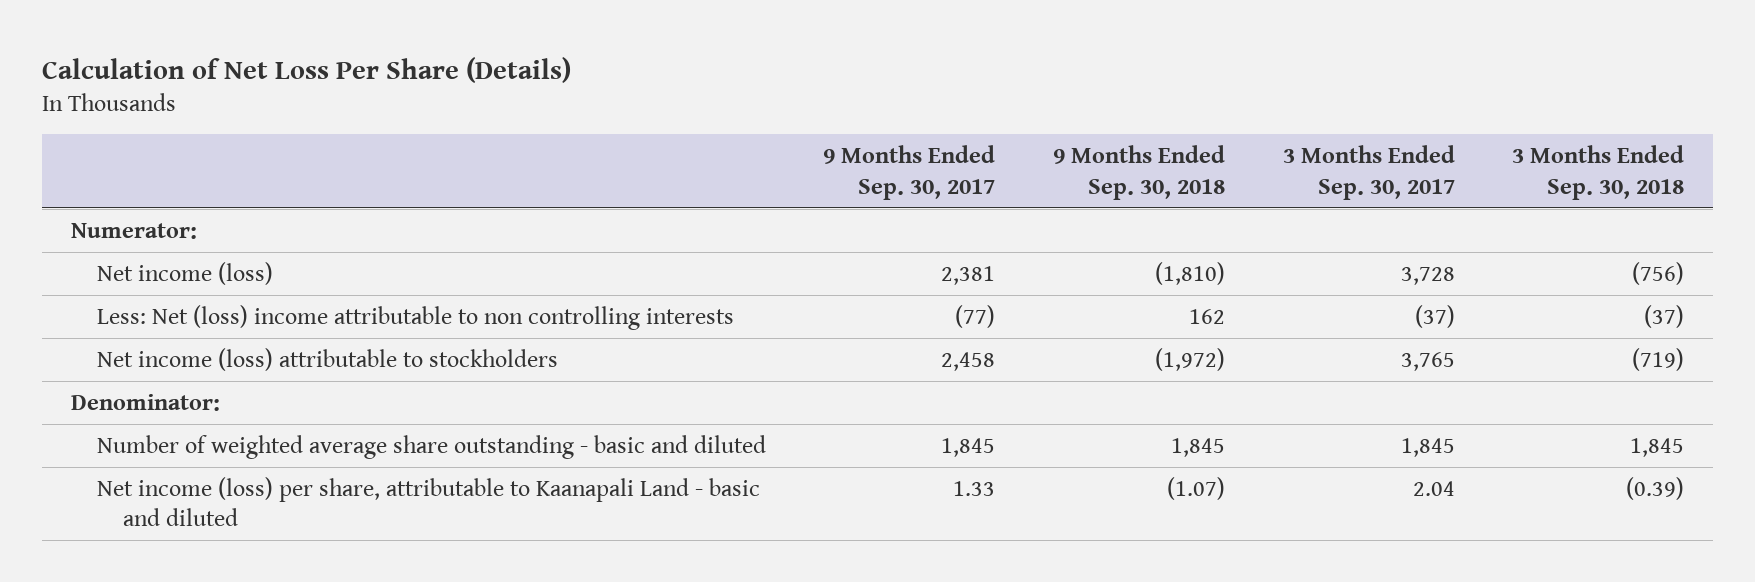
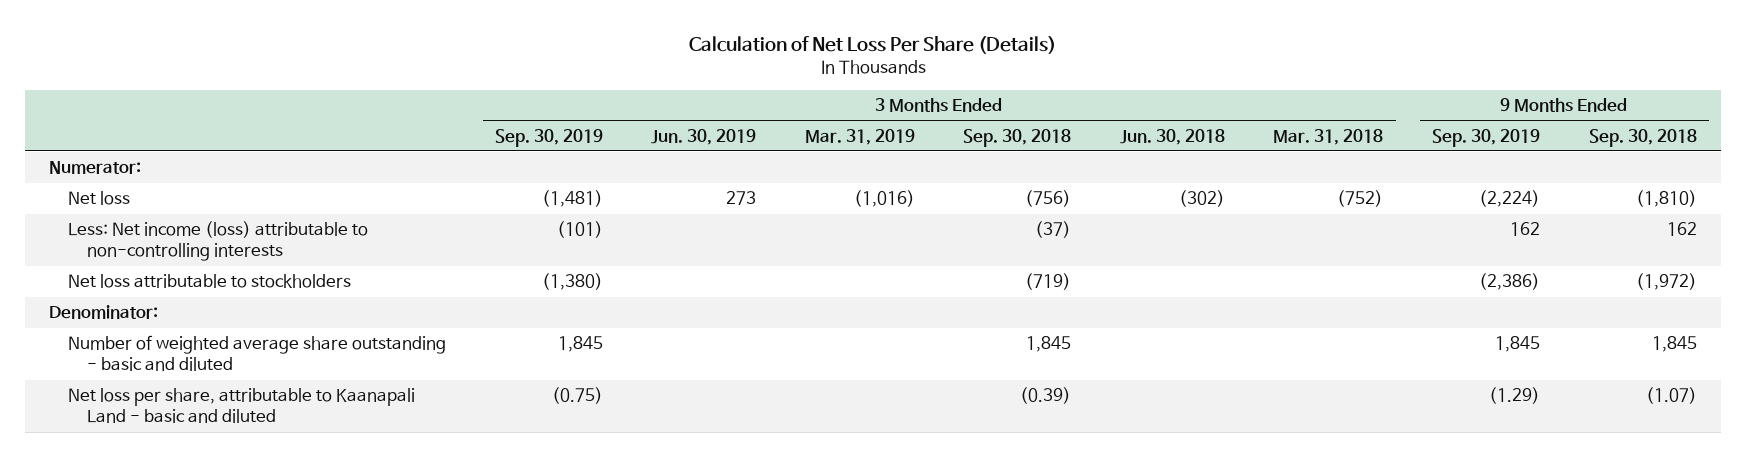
- | 9 Months Ended Sep. 30, 2017 | 9 Months Ended Sep. 30, 2018 | 3 Months Ended Sep. 30, 2017 | 3 Months Ended Sep. 30, 2018
+ | 3 Months Ended Sep. 30, 2019 | 3 Months Ended Jun. 30, 2019 | 3 Months Ended Mar. 31, 2019 | 3 Months Ended Sep. 30, 2018 | 3 Months Ended Jun. 30, 2018 | 3 Months Ended Mar. 31, 2018 | 9 Months Ended Sep. 30, 2019 | 9 Months Ended Sep. 30, 2018
- Net income (loss) | 2,381 | (1,810) | 3,728 | (756)
- Less: Net (loss) income attributable to non controlling interests | (77) | 162 | (37) | (37)
- Net income (loss) attributable to stockholders | 2,458 | (1,972) | 3,765 | (719)
+ Net loss | (1,481) | 273 | (1,016) | (756) | (302) | (752) | (2,224) | (1,810)
+ Less: Net income (loss) attributable to non-controlling interests | (101) | | | (37) | | | 162 | 162
+ Net loss attributable to stockholders | (1,380) | | | (719) | | | (2,386) | (1,972)
- Net income (loss) per share, attributable to Kaanapali Land - basic and diluted | 1.33 | (1.07) | 2.04 | (0.39)
+ Net loss per share, attributable to Kaanapali Land - basic and diluted | (0.75) | | | (0.39) | | | (1.29) | (1.07)

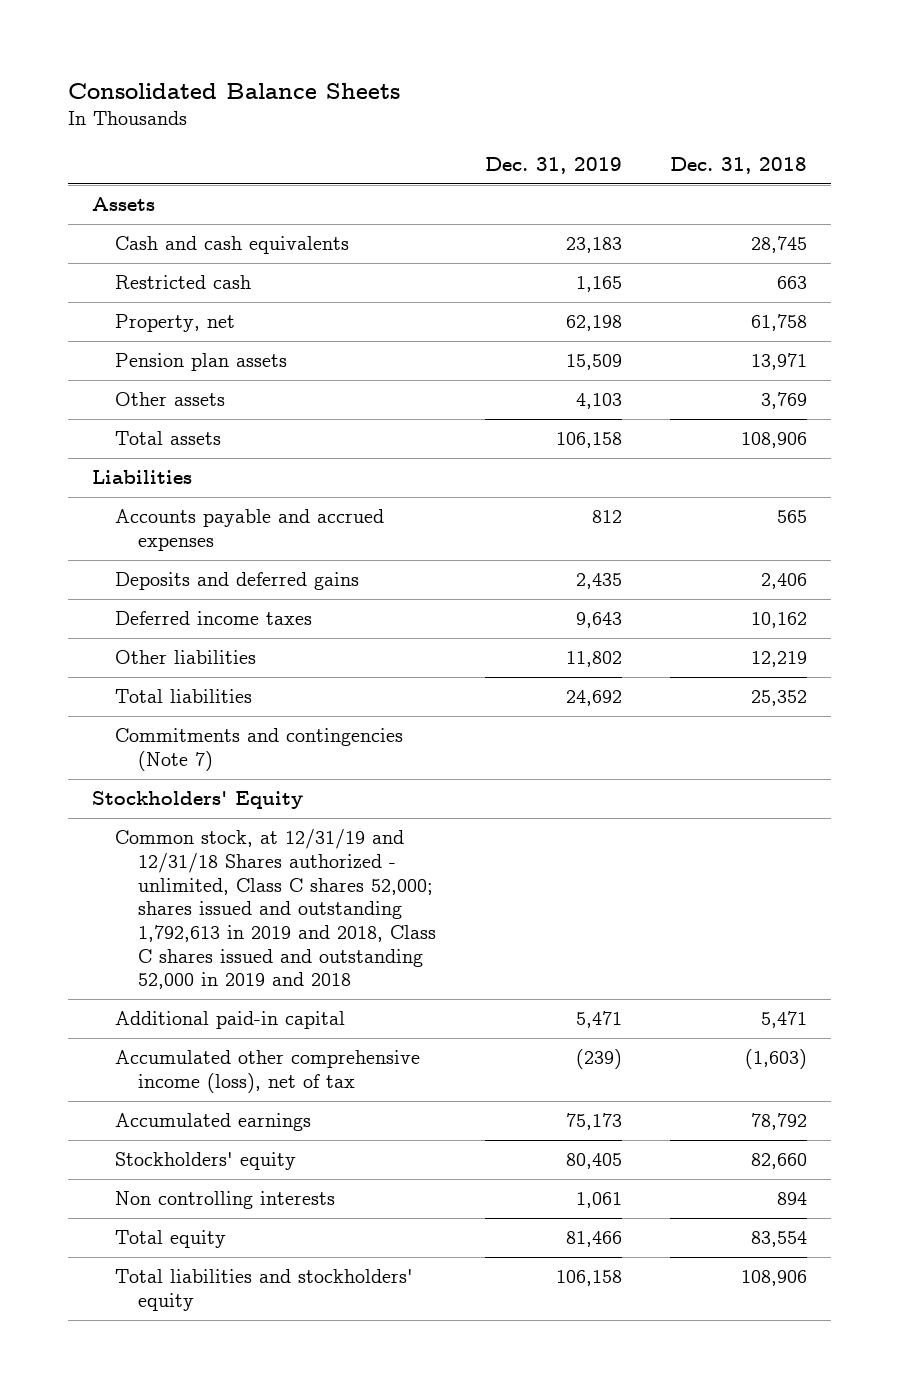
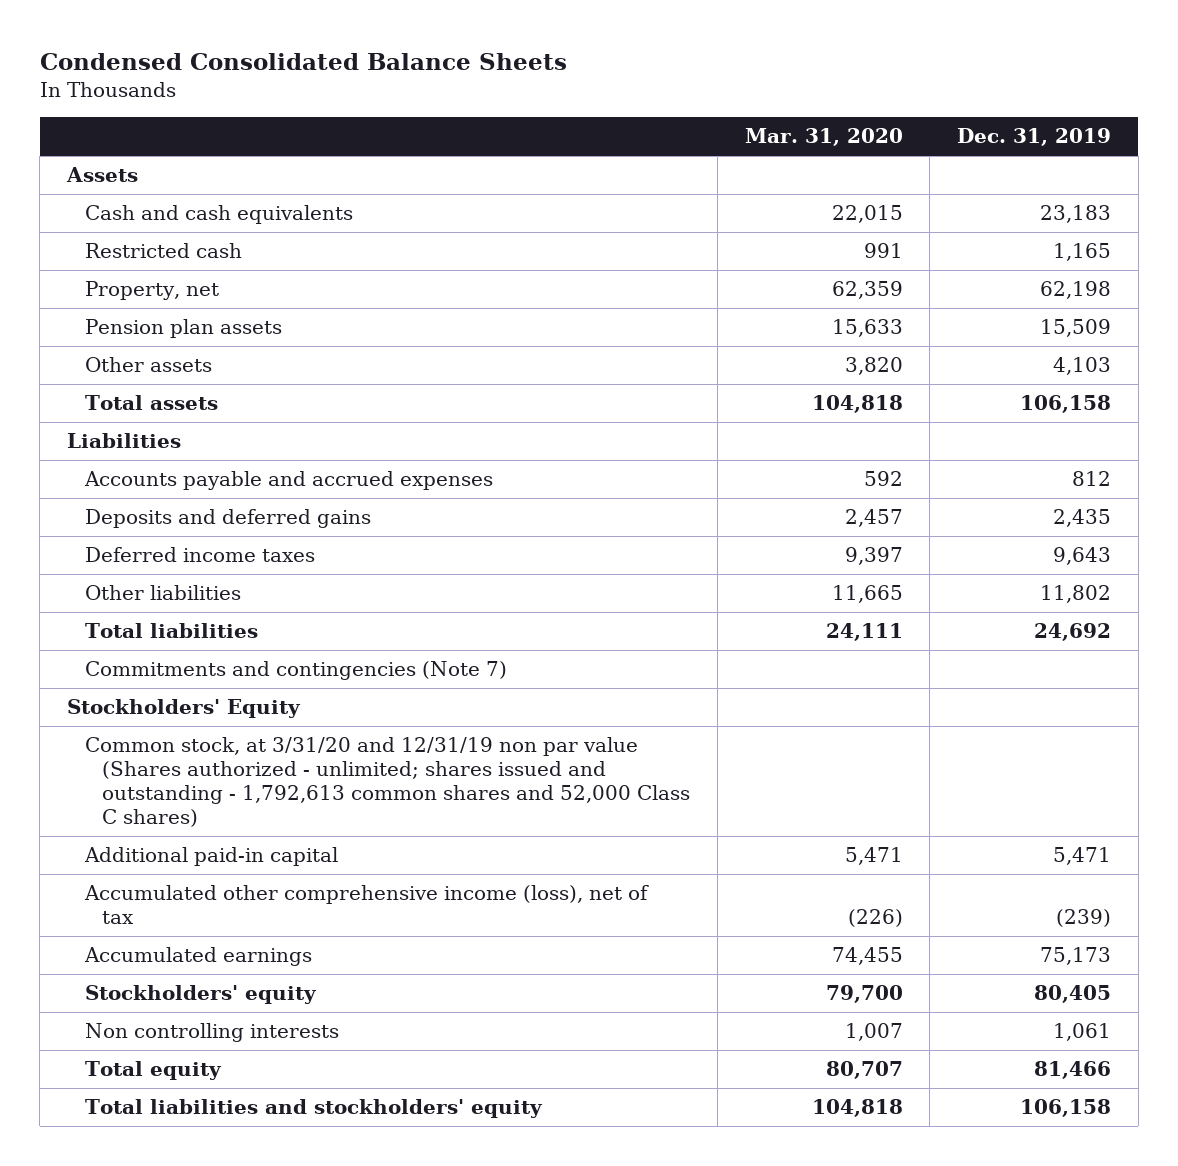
- Consolidated Balance Sheets
+ Condensed Consolidated Balance Sheets
- | Dec. 31, 2019 | Dec. 31, 2018
+ | Mar. 31, 2020 | Dec. 31, 2019
- Common stock, at 12/31/19 and 12/31/18 Shares authorized - unlimited, Class C shares 52,000; shares issued and outstanding 1,792,613 in 2019 and 2018, Class C shares issued and outstanding 52,000 in 2019 and 2018
+ Common stock, at 3/31/20 and 12/31/19 non par value (Shares authorized - unlimited; shares issued and outstanding - 1,792,613 common shares and 52,000 Class C shares)

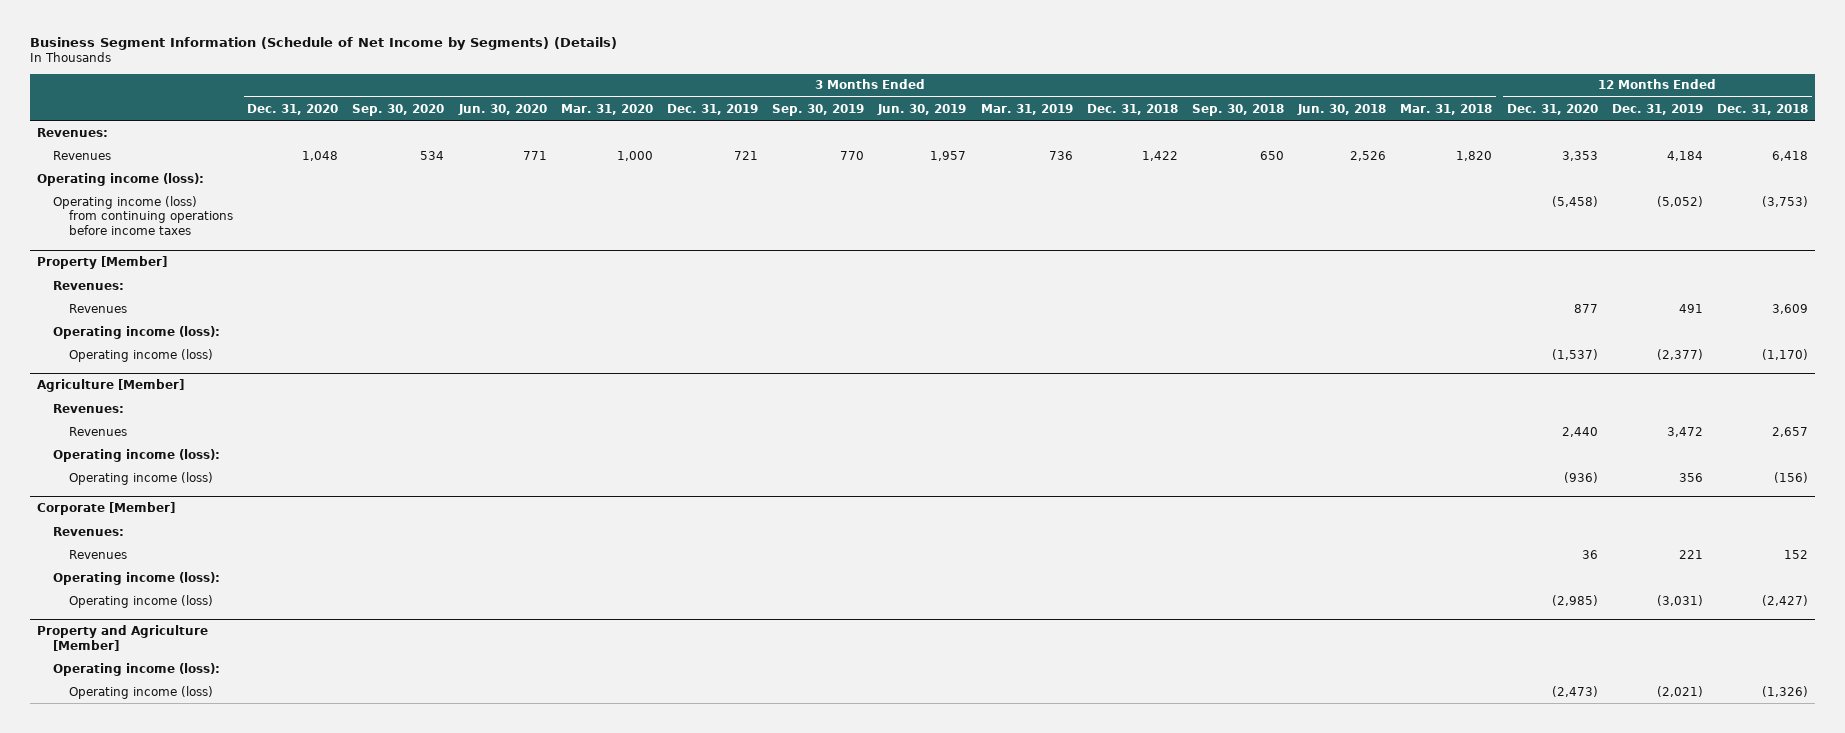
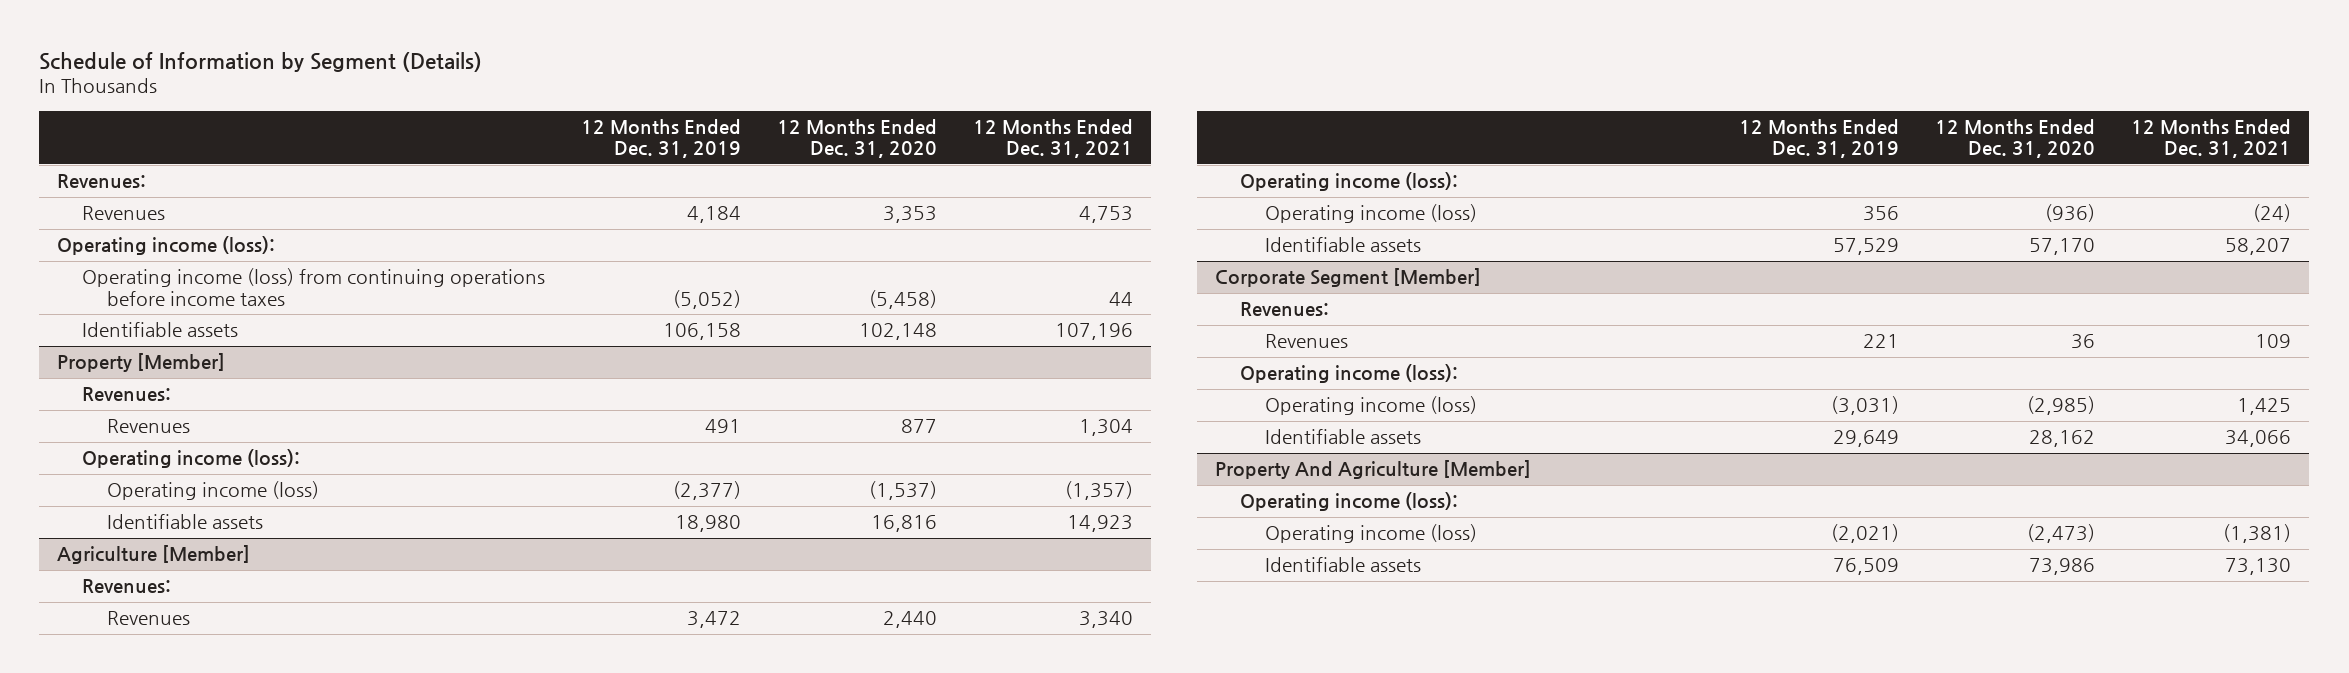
- Business Segment Information (Schedule of Net Income by Segments) (Details)
+ Schedule of Information by Segment (Details)
- | 3 Months Ended Dec. 31, 2020 | 3 Months Ended Sep. 30, 2020 | 3 Months Ended Jun. 30, 2020 | 3 Months Ended Mar. 31, 2020 | 3 Months Ended Dec. 31, 2019 | 3 Months Ended Sep. 30, 2019 | 3 Months Ended Jun. 30, 2019 | 3 Months Ended Mar. 31, 2019 | 3 Months Ended Dec. 31, 2018 | 3 Months Ended Sep. 30, 2018 | 3 Months Ended Jun. 30, 2018 | 3 Months Ended Mar. 31, 2018 | 12 Months Ended Dec. 31, 2020 | 12 Months Ended Dec. 31, 2019 | 12 Months Ended Dec. 31, 2018
+ | 12 Months Ended Dec. 31, 2019 | 12 Months Ended Dec. 31, 2020 | 12 Months Ended Dec. 31, 2021
+ Identifiable assets | 106,158 | 102,148 | 107,196
@ Property [Member]
+ Identifiable assets | 18,980 | 16,816 | 14,923
- Corporate [Member]
@ Agriculture [Member]
+ Identifiable assets | 57,529 | 57,170 | 58,207
+ Corporate Segment [Member]
- Property and Agriculture [Member]
+ Identifiable assets | 29,649 | 28,162 | 34,066
+ Property And Agriculture [Member]
+ Identifiable assets | 76,509 | 73,986 | 73,130

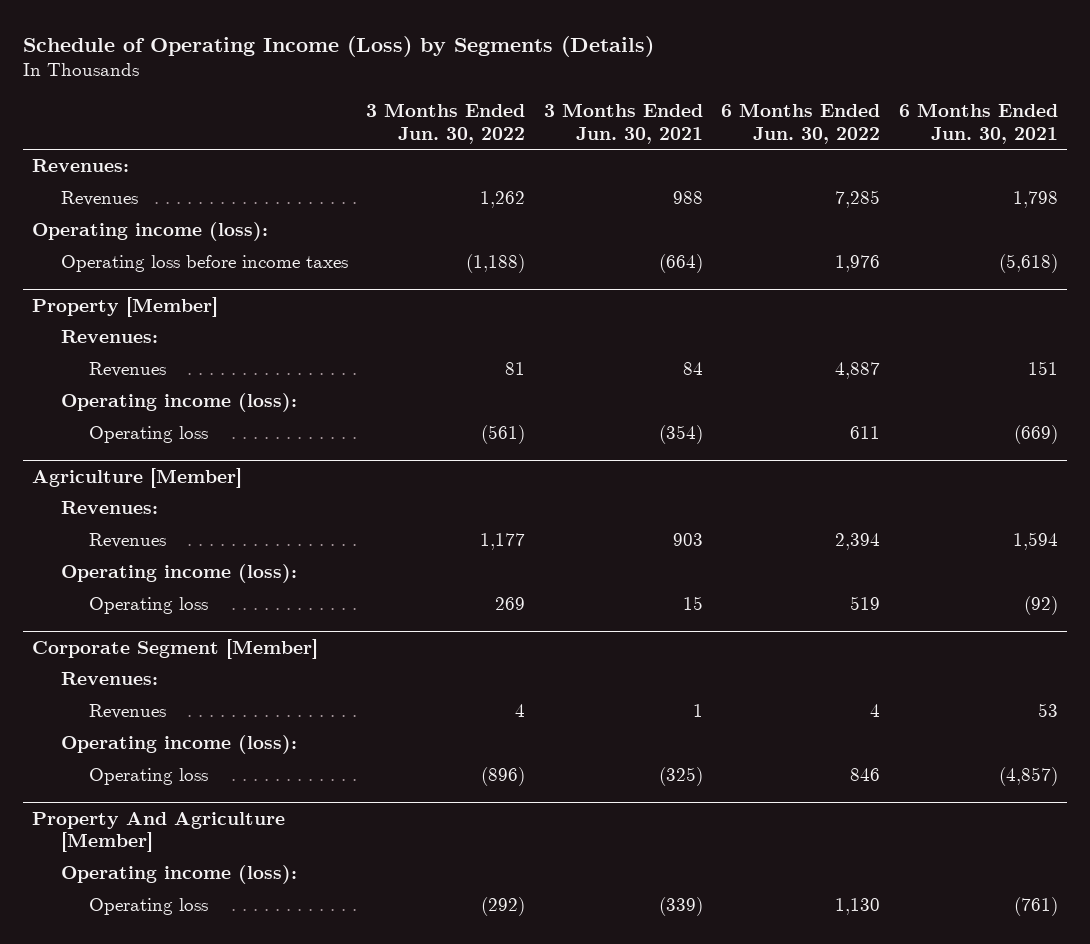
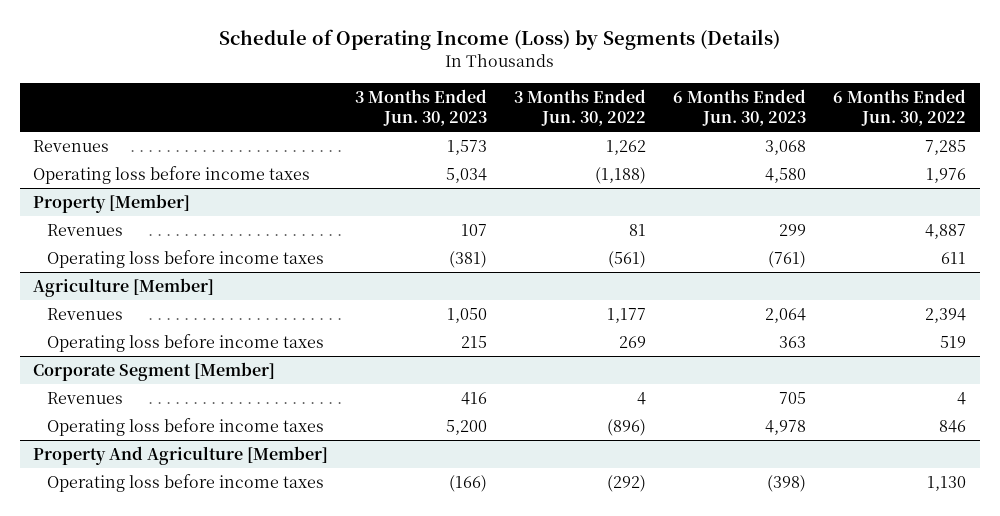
- | 3 Months Ended Jun. 30, 2022 | 3 Months Ended Jun. 30, 2021 | 6 Months Ended Jun. 30, 2022 | 6 Months Ended Jun. 30, 2021
+ | 3 Months Ended Jun. 30, 2023 | 3 Months Ended Jun. 30, 2022 | 6 Months Ended Jun. 30, 2023 | 6 Months Ended Jun. 30, 2022
- Revenues:
- Operating income (loss):
@ Property [Member]
- Revenues:
- Operating income (loss):
- Operating loss | (561) | (354) | 611 | (669)
+ Operating loss before income taxes | (381) | (561) | (761) | 611
@ Agriculture [Member]
- Revenues:
- Operating income (loss):
- Operating loss | 269 | 15 | 519 | (92)
+ Operating loss before income taxes | 215 | 269 | 363 | 519
@ Corporate Segment [Member]
- Revenues:
- Operating income (loss):
- Operating loss | (896) | (325) | 846 | (4,857)
+ Operating loss before income taxes | 5,200 | (896) | 4,978 | 846
@ Property And Agriculture [Member]
- Operating income (loss):
- Operating loss | (292) | (339) | 1,130 | (761)
+ Operating loss before income taxes | (166) | (292) | (398) | 1,130

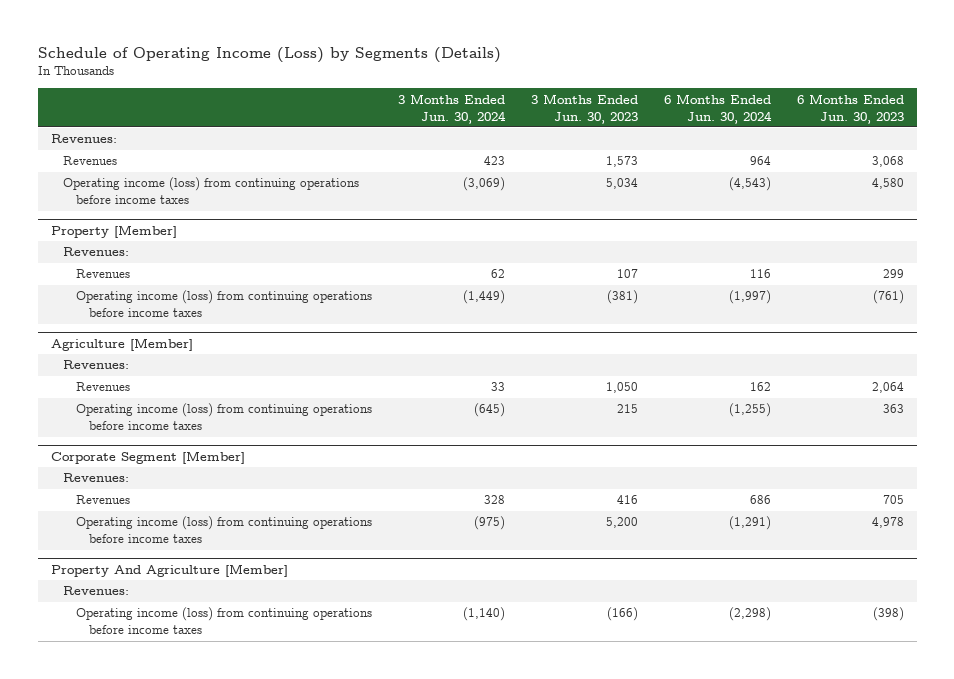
- | 3 Months Ended Jun. 30, 2023 | 3 Months Ended Jun. 30, 2022 | 6 Months Ended Jun. 30, 2023 | 6 Months Ended Jun. 30, 2022
+ | 3 Months Ended Jun. 30, 2024 | 3 Months Ended Jun. 30, 2023 | 6 Months Ended Jun. 30, 2024 | 6 Months Ended Jun. 30, 2023
+ Revenues:
- Operating loss before income taxes | 5,034 | (1,188) | 4,580 | 1,976
+ Operating income (loss) from continuing operations before income taxes | (3,069) | 5,034 | (4,543) | 4,580
@ Property [Member]
+ Revenues:
- Operating loss before income taxes | (381) | (561) | (761) | 611
+ Operating income (loss) from continuing operations before income taxes | (1,449) | (381) | (1,997) | (761)
@ Agriculture [Member]
+ Revenues:
- Operating loss before income taxes | 215 | 269 | 363 | 519
+ Operating income (loss) from continuing operations before income taxes | (645) | 215 | (1,255) | 363
@ Corporate Segment [Member]
+ Revenues:
- Operating loss before income taxes | 5,200 | (896) | 4,978 | 846
+ Operating income (loss) from continuing operations before income taxes | (975) | 5,200 | (1,291) | 4,978
@ Property And Agriculture [Member]
- Operating loss before income taxes | (166) | (292) | (398) | 1,130
+ Revenues:
+ Operating income (loss) from continuing operations before income taxes | (1,140) | (166) | (2,298) | (398)

